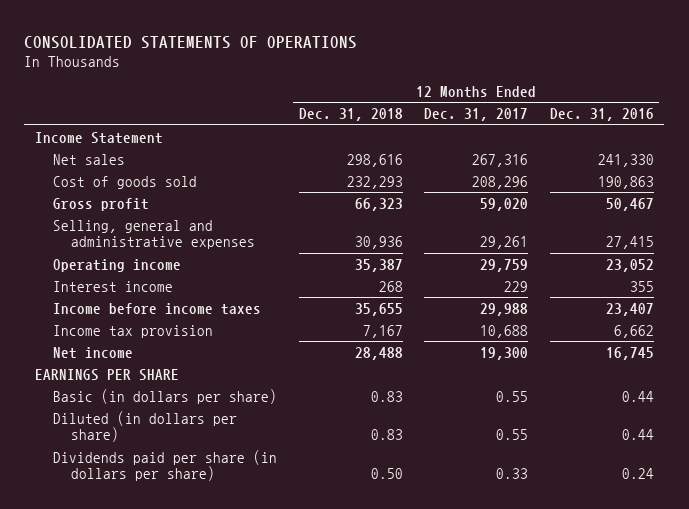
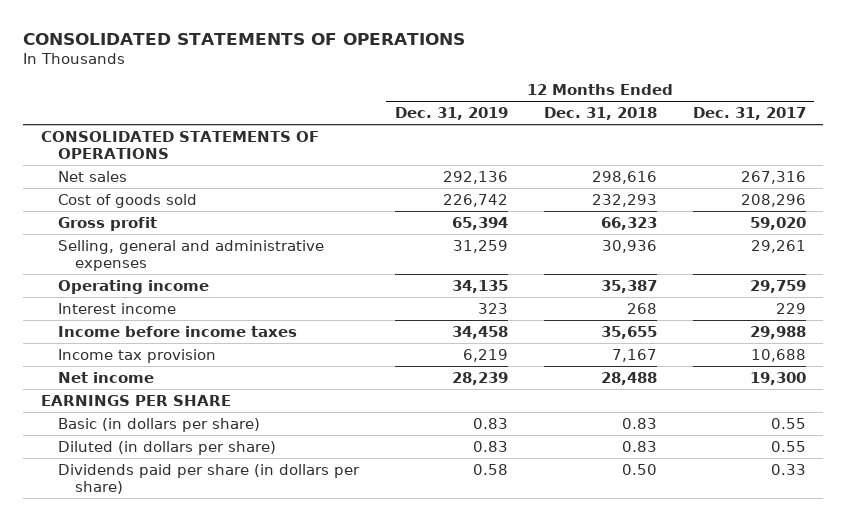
- | 12 Months Ended Dec. 31, 2018 | 12 Months Ended Dec. 31, 2017 | 12 Months Ended Dec. 31, 2016
+ | 12 Months Ended Dec. 31, 2019 | 12 Months Ended Dec. 31, 2018 | 12 Months Ended Dec. 31, 2017
- Income Statement
+ CONSOLIDATED STATEMENTS OF OPERATIONS

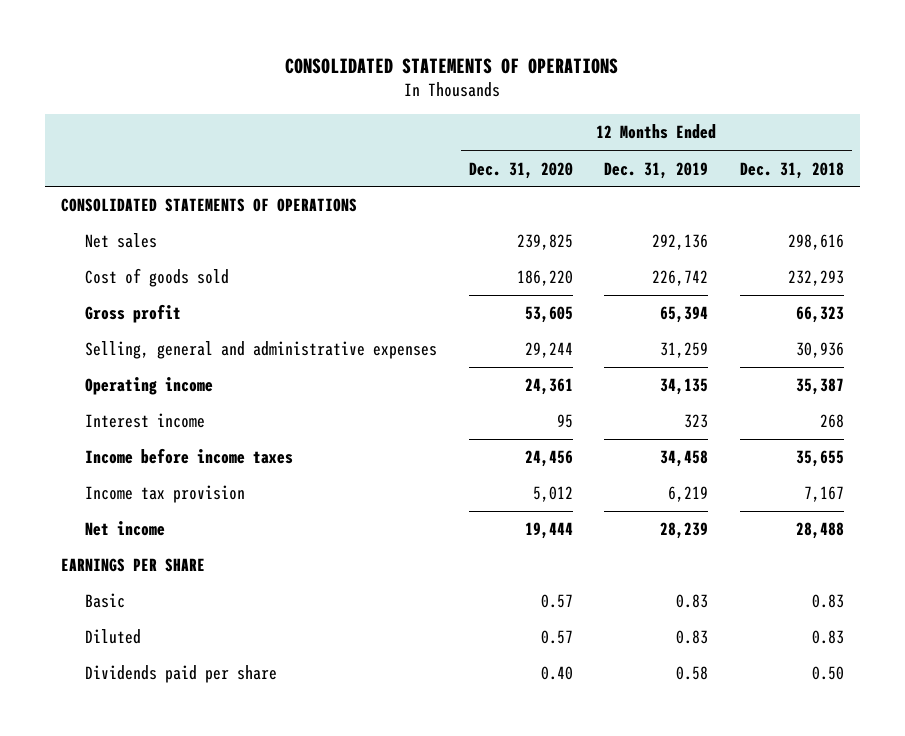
- | 12 Months Ended Dec. 31, 2019 | 12 Months Ended Dec. 31, 2018 | 12 Months Ended Dec. 31, 2017
+ | 12 Months Ended Dec. 31, 2020 | 12 Months Ended Dec. 31, 2019 | 12 Months Ended Dec. 31, 2018
- Basic (in dollars per share) | 0.83 | 0.83 | 0.55
- Diluted (in dollars per share) | 0.83 | 0.83 | 0.55
- Dividends paid per share (in dollars per share) | 0.58 | 0.50 | 0.33
+ Basic | 0.57 | 0.83 | 0.83
+ Diluted | 0.57 | 0.83 | 0.83
+ Dividends paid per share | 0.40 | 0.58 | 0.50

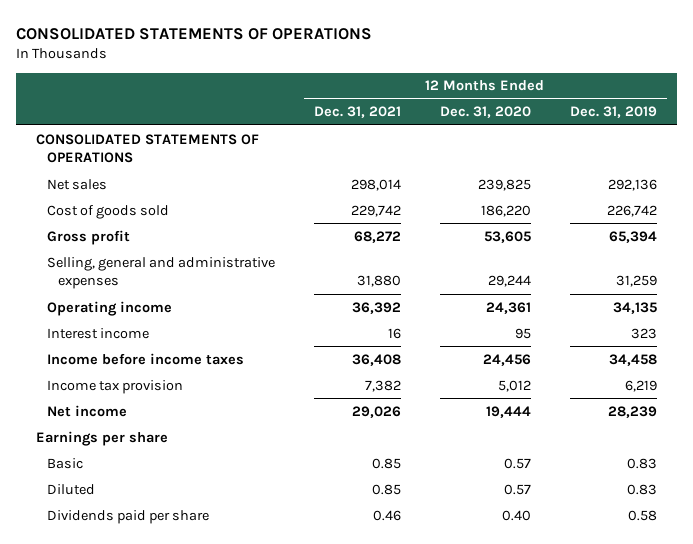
- | 12 Months Ended Dec. 31, 2020 | 12 Months Ended Dec. 31, 2019 | 12 Months Ended Dec. 31, 2018
+ | 12 Months Ended Dec. 31, 2021 | 12 Months Ended Dec. 31, 2020 | 12 Months Ended Dec. 31, 2019
- EARNINGS PER SHARE
+ Earnings per share

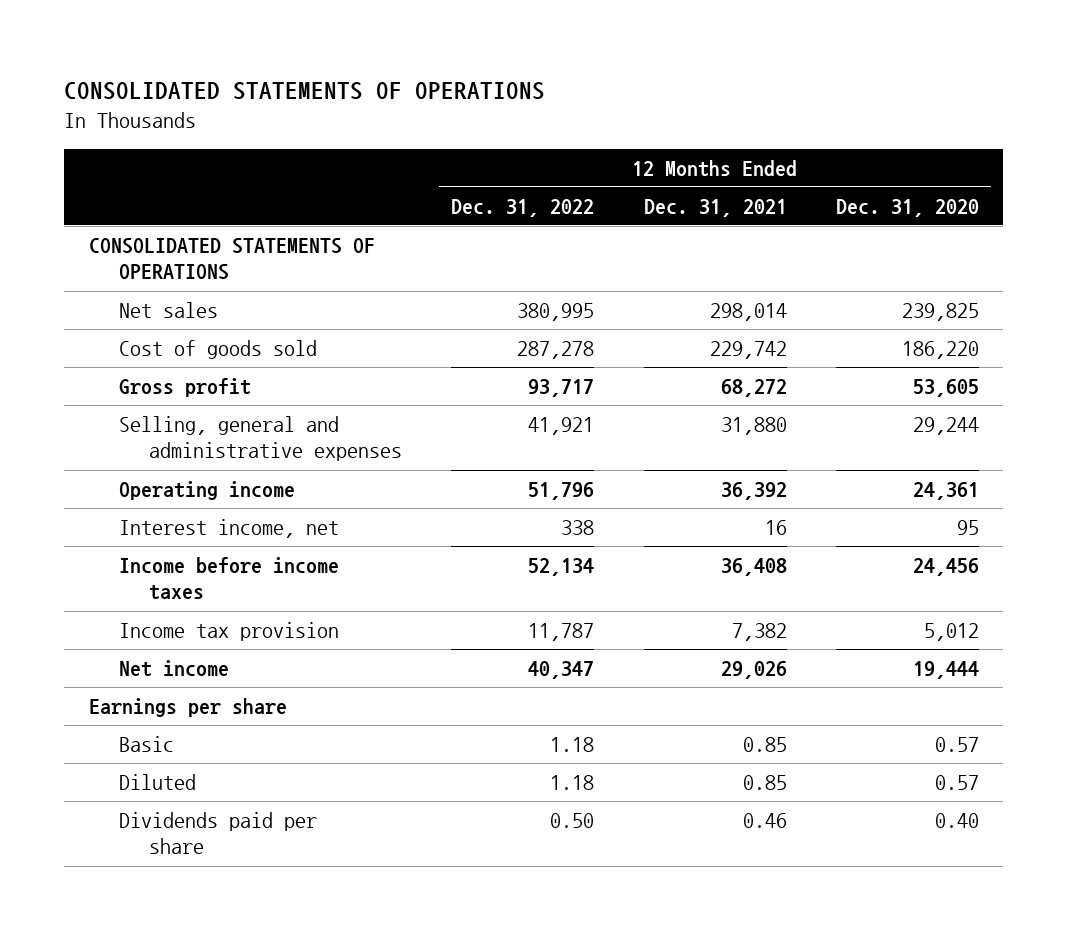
- | 12 Months Ended Dec. 31, 2021 | 12 Months Ended Dec. 31, 2020 | 12 Months Ended Dec. 31, 2019
+ | 12 Months Ended Dec. 31, 2022 | 12 Months Ended Dec. 31, 2021 | 12 Months Ended Dec. 31, 2020
- Interest income | 16 | 95 | 323
+ Interest income, net | 338 | 16 | 95

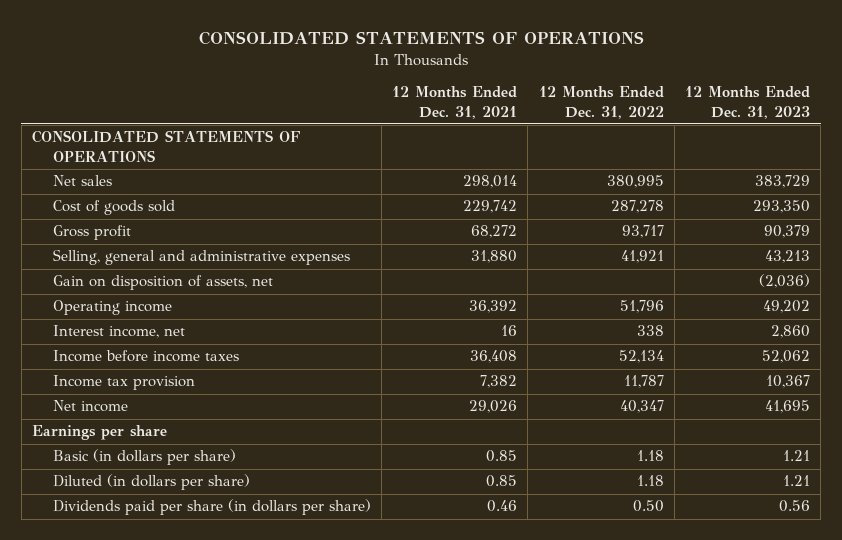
- | 12 Months Ended Dec. 31, 2022 | 12 Months Ended Dec. 31, 2021 | 12 Months Ended Dec. 31, 2020
+ | 12 Months Ended Dec. 31, 2021 | 12 Months Ended Dec. 31, 2022 | 12 Months Ended Dec. 31, 2023
+ Gain on disposition of assets, net | | | (2,036)
- Basic | 1.18 | 0.85 | 0.57
- Diluted | 1.18 | 0.85 | 0.57
- Dividends paid per share | 0.50 | 0.46 | 0.40
+ Basic (in dollars per share) | 0.85 | 1.18 | 1.21
+ Diluted (in dollars per share) | 0.85 | 1.18 | 1.21
+ Dividends paid per share (in dollars per share) | 0.46 | 0.50 | 0.56

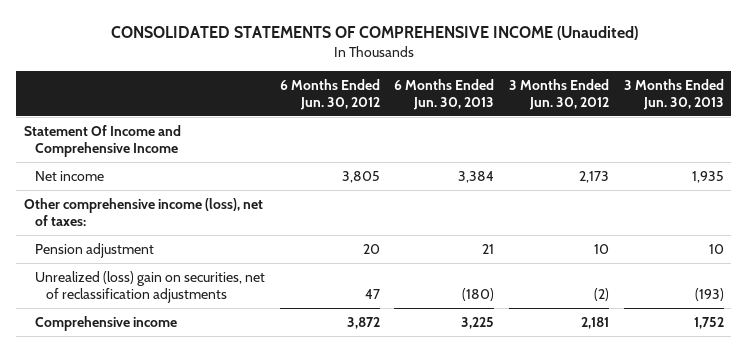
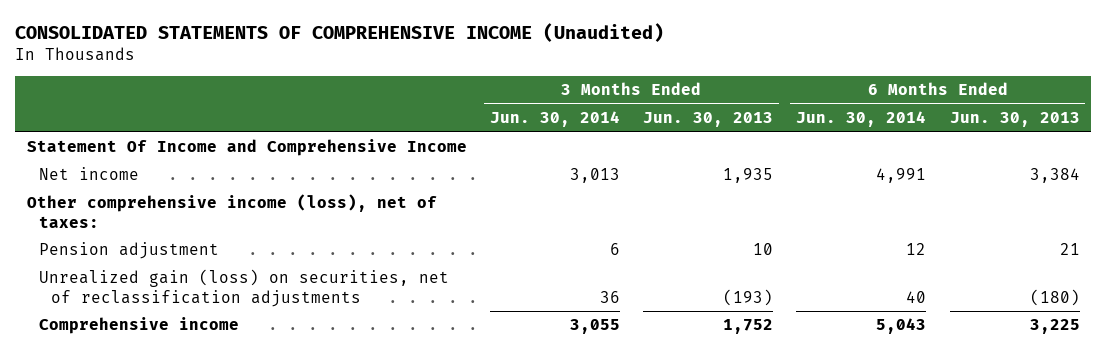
- | 6 Months Ended Jun. 30, 2012 | 6 Months Ended Jun. 30, 2013 | 3 Months Ended Jun. 30, 2012 | 3 Months Ended Jun. 30, 2013
+ | 3 Months Ended Jun. 30, 2014 | 3 Months Ended Jun. 30, 2013 | 6 Months Ended Jun. 30, 2014 | 6 Months Ended Jun. 30, 2013
- Unrealized (loss) gain on securities, net of reclassification adjustments | 47 | (180) | (2) | (193)
+ Unrealized gain (loss) on securities, net of reclassification adjustments | 36 | (193) | 40 | (180)

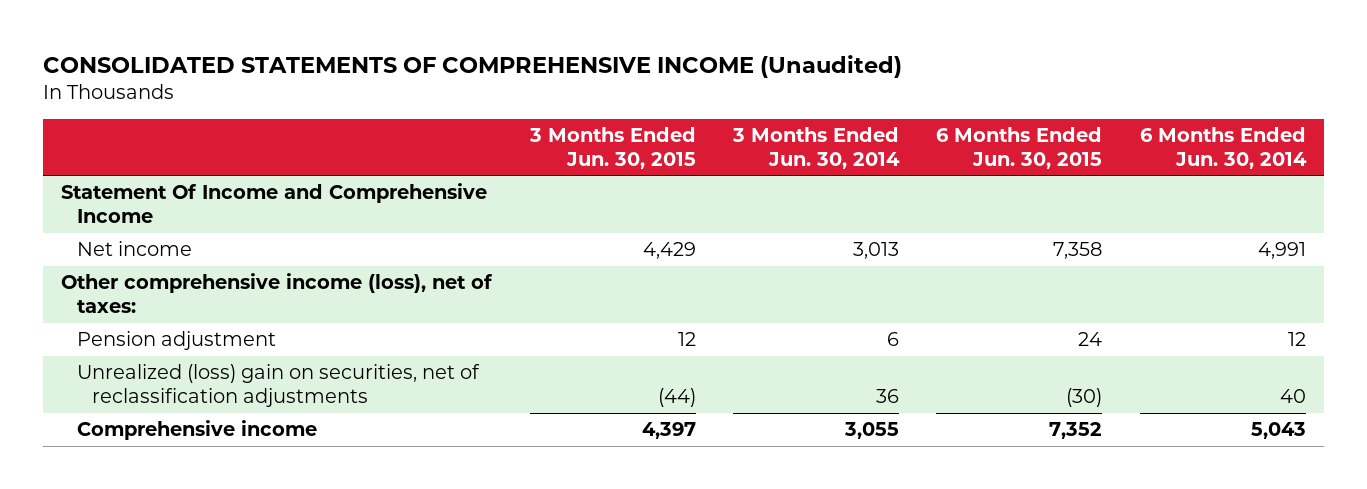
- | 3 Months Ended Jun. 30, 2014 | 3 Months Ended Jun. 30, 2013 | 6 Months Ended Jun. 30, 2014 | 6 Months Ended Jun. 30, 2013
+ | 3 Months Ended Jun. 30, 2015 | 3 Months Ended Jun. 30, 2014 | 6 Months Ended Jun. 30, 2015 | 6 Months Ended Jun. 30, 2014
- Unrealized gain (loss) on securities, net of reclassification adjustments | 36 | (193) | 40 | (180)
+ Unrealized (loss) gain on securities, net of reclassification adjustments | (44) | 36 | (30) | 40

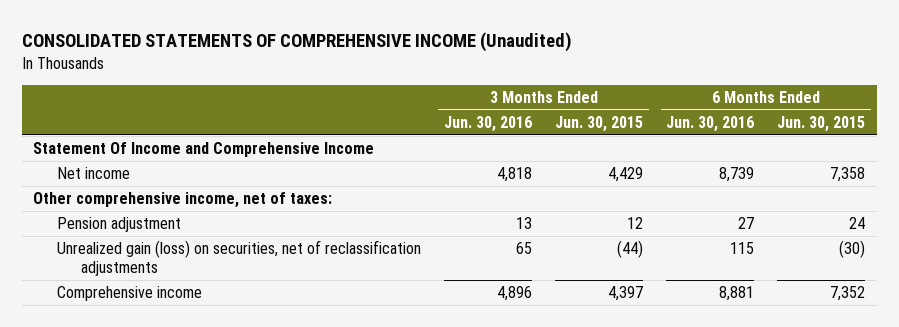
- | 3 Months Ended Jun. 30, 2015 | 3 Months Ended Jun. 30, 2014 | 6 Months Ended Jun. 30, 2015 | 6 Months Ended Jun. 30, 2014
+ | 3 Months Ended Jun. 30, 2016 | 3 Months Ended Jun. 30, 2015 | 6 Months Ended Jun. 30, 2016 | 6 Months Ended Jun. 30, 2015
- Other comprehensive income (loss), net of taxes:
+ Other comprehensive income, net of taxes:
- Unrealized (loss) gain on securities, net of reclassification adjustments | (44) | 36 | (30) | 40
+ Unrealized gain (loss) on securities, net of reclassification adjustments | 65 | (44) | 115 | (30)

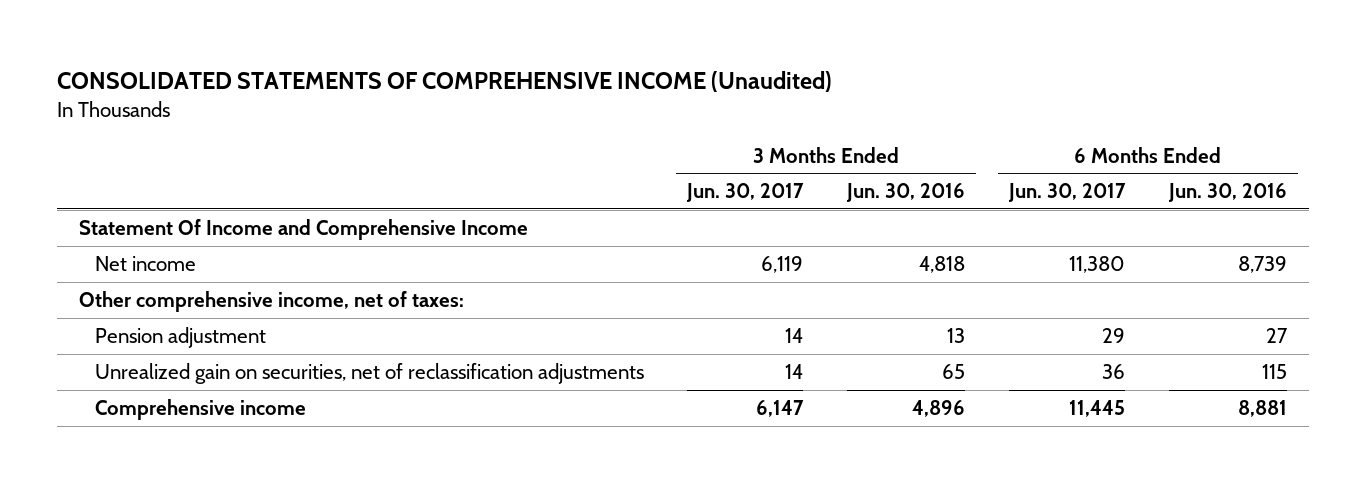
- | 3 Months Ended Jun. 30, 2016 | 3 Months Ended Jun. 30, 2015 | 6 Months Ended Jun. 30, 2016 | 6 Months Ended Jun. 30, 2015
+ | 3 Months Ended Jun. 30, 2017 | 3 Months Ended Jun. 30, 2016 | 6 Months Ended Jun. 30, 2017 | 6 Months Ended Jun. 30, 2016
- Unrealized gain (loss) on securities, net of reclassification adjustments | 65 | (44) | 115 | (30)
+ Unrealized gain on securities, net of reclassification adjustments | 14 | 65 | 36 | 115

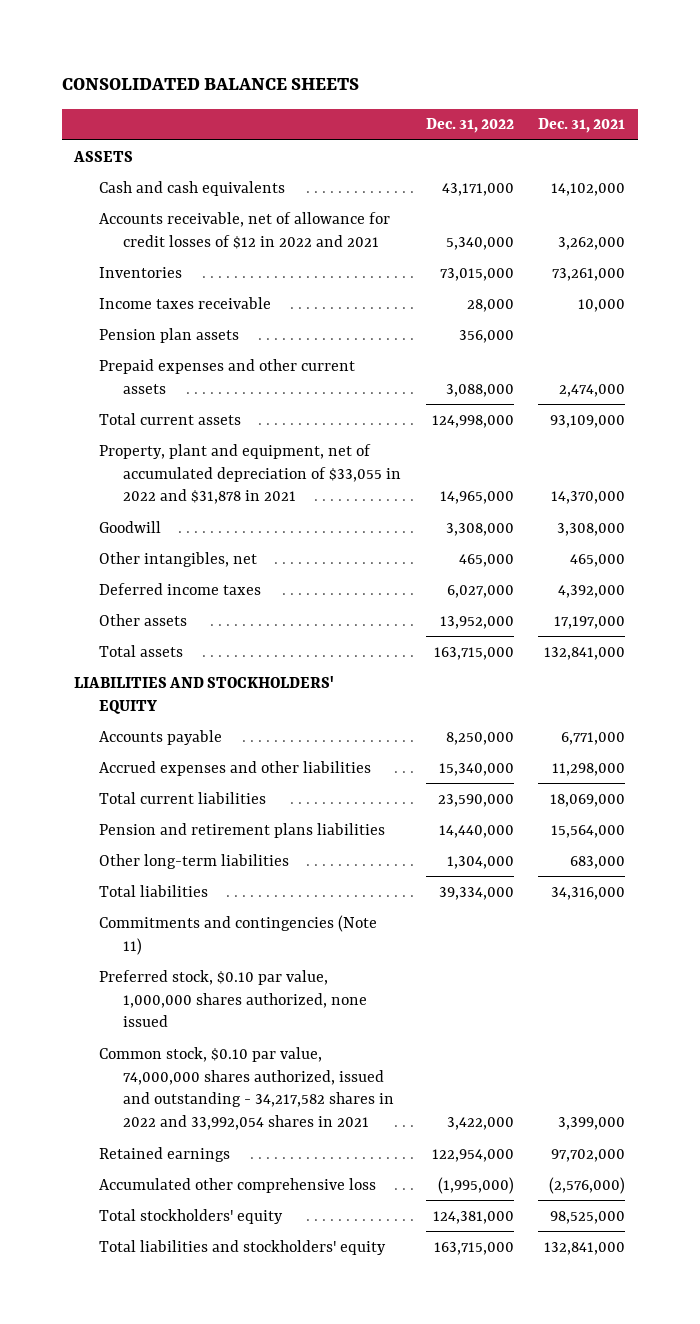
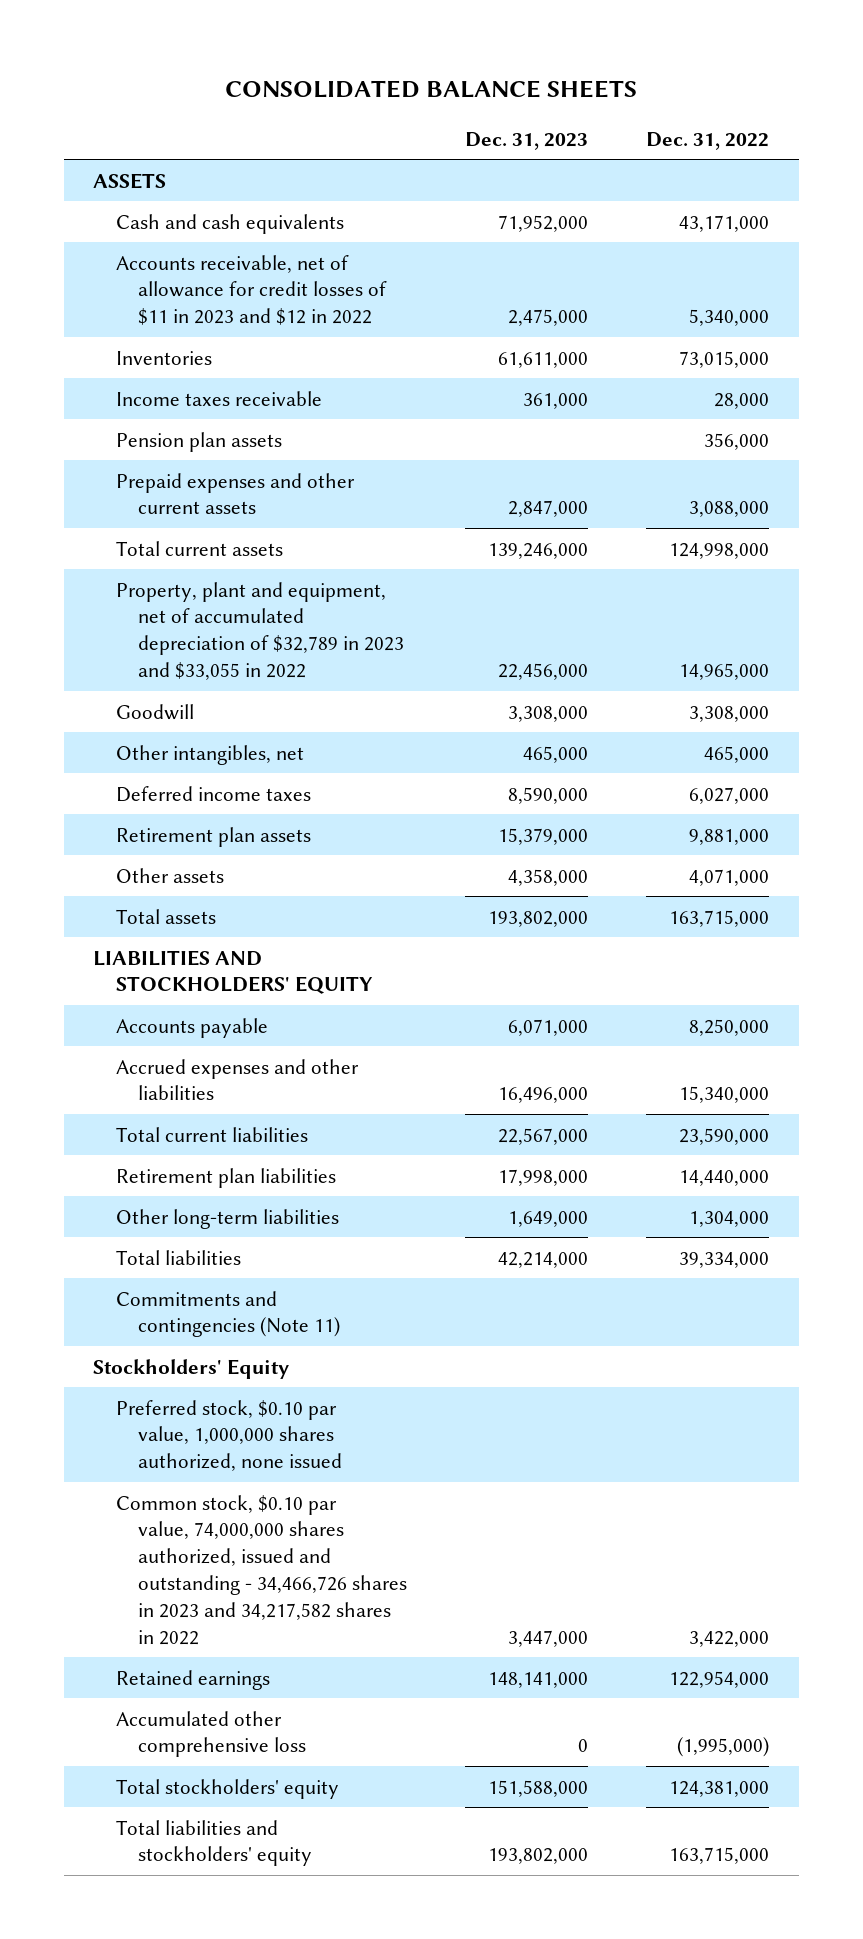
- | Dec. 31, 2022 | Dec. 31, 2021
+ | Dec. 31, 2023 | Dec. 31, 2022
- Accounts receivable, net of allowance for credit losses of $12 in 2022 and 2021 | 5,340,000 | 3,262,000
+ Accounts receivable, net of allowance for credit losses of $11 in 2023 and $12 in 2022 | 2,475,000 | 5,340,000
- Property, plant and equipment, net of accumulated depreciation of $33,055 in 2022 and $31,878 in 2021 | 14,965,000 | 14,370,000
+ Property, plant and equipment, net of accumulated depreciation of $32,789 in 2023 and $33,055 in 2022 | 22,456,000 | 14,965,000
- Other assets | 13,952,000 | 17,197,000
+ Retirement plan assets | 15,379,000 | 9,881,000
+ Other assets | 4,358,000 | 4,071,000
- Pension and retirement plans liabilities | 14,440,000 | 15,564,000
+ Retirement plan liabilities | 17,998,000 | 14,440,000
+ Stockholders' Equity
- Common stock, $0.10 par value, 74,000,000 shares authorized, issued and outstanding - 34,217,582 shares in 2022 and 33,992,054 shares in 2021 | 3,422,000 | 3,399,000
+ Common stock, $0.10 par value, 74,000,000 shares authorized, issued and outstanding - 34,466,726 shares in 2023 and 34,217,582 shares in 2022 | 3,447,000 | 3,422,000

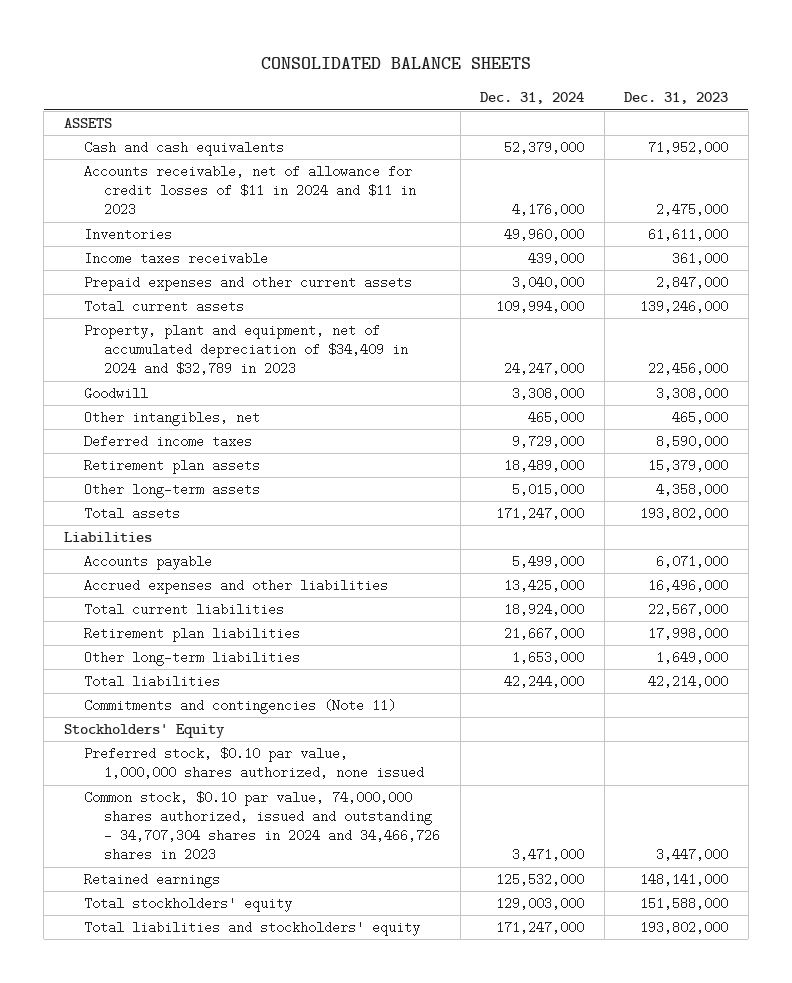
- | Dec. 31, 2023 | Dec. 31, 2022
+ | Dec. 31, 2024 | Dec. 31, 2023
- Accounts receivable, net of allowance for credit losses of $11 in 2023 and $12 in 2022 | 2,475,000 | 5,340,000
+ Accounts receivable, net of allowance for credit losses of $11 in 2024 and $11 in 2023 | 4,176,000 | 2,475,000
- Pension plan assets | | 356,000
- Property, plant and equipment, net of accumulated depreciation of $32,789 in 2023 and $33,055 in 2022 | 22,456,000 | 14,965,000
+ Property, plant and equipment, net of accumulated depreciation of $34,409 in 2024 and $32,789 in 2023 | 24,247,000 | 22,456,000
- Other assets | 4,358,000 | 4,071,000
+ Other long-term assets | 5,015,000 | 4,358,000
- LIABILITIES AND STOCKHOLDERS' EQUITY
+ Liabilities
- Common stock, $0.10 par value, 74,000,000 shares authorized, issued and outstanding - 34,466,726 shares in 2023 and 34,217,582 shares in 2022 | 3,447,000 | 3,422,000
+ Common stock, $0.10 par value, 74,000,000 shares authorized, issued and outstanding - 34,707,304 shares in 2024 and 34,466,726 shares in 2023 | 3,471,000 | 3,447,000
- Accumulated other comprehensive loss | 0 | (1,995,000)

